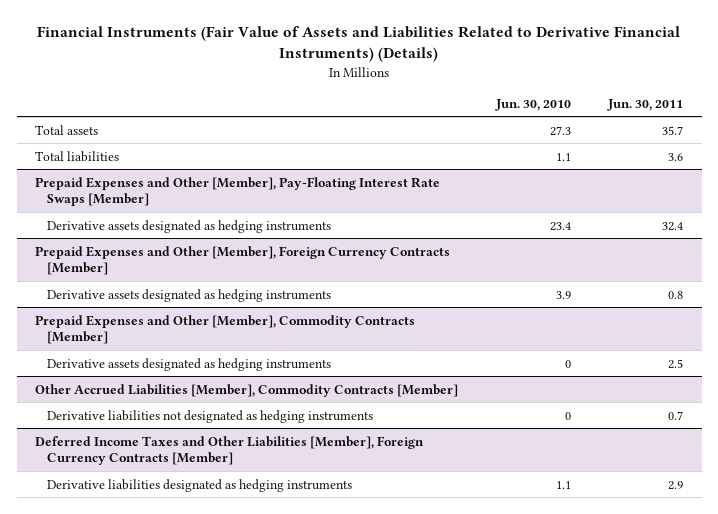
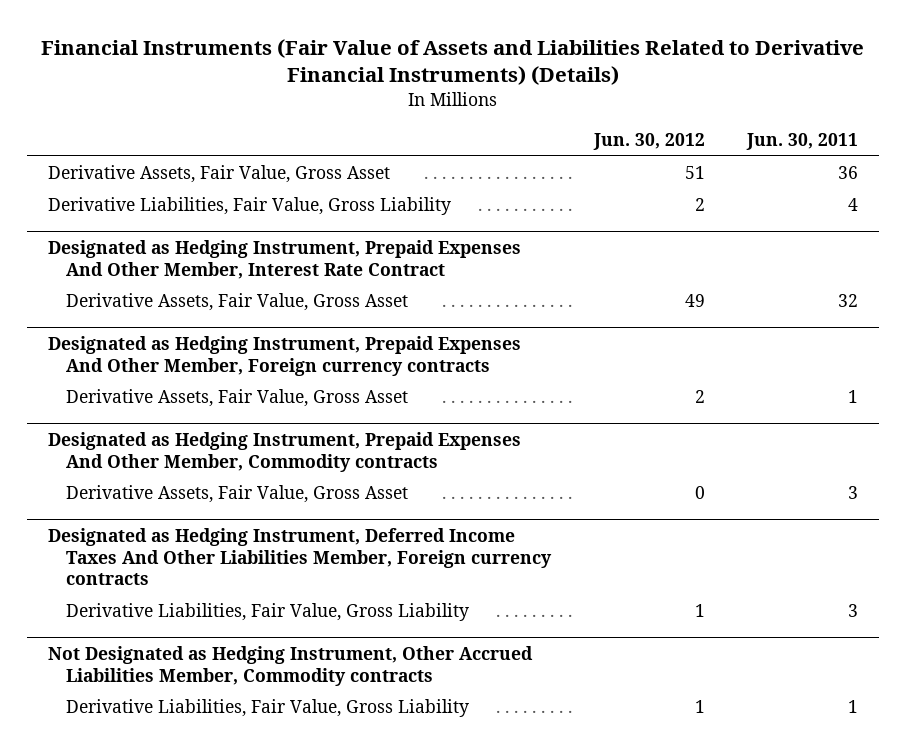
- | Jun. 30, 2010 | Jun. 30, 2011
+ | Jun. 30, 2012 | Jun. 30, 2011
- Total assets | 27.3 | 35.7
- Total liabilities | 1.1 | 3.6
- Prepaid Expenses and Other [Member], Pay-Floating Interest Rate Swaps [Member]
- Derivative assets designated as hedging instruments | 23.4 | 32.4
- Prepaid Expenses and Other [Member], Foreign Currency Contracts [Member]
- Derivative assets designated as hedging instruments | 3.9 | 0.8
- Prepaid Expenses and Other [Member], Commodity Contracts [Member]
- Derivative assets designated as hedging instruments | 0 | 2.5
- Other Accrued Liabilities [Member], Commodity Contracts [Member]
- Derivative liabilities not designated as hedging instruments | 0 | 0.7
- Deferred Income Taxes and Other Liabilities [Member], Foreign Currency Contracts [Member]
- Derivative liabilities designated as hedging instruments | 1.1 | 2.9
+ Derivative Assets, Fair Value, Gross Asset | 51 | 36
+ Derivative Liabilities, Fair Value, Gross Liability | 2 | 4
+ Designated as Hedging Instrument, Prepaid Expenses And Other Member, Interest Rate Contract
+ Derivative Assets, Fair Value, Gross Asset | 49 | 32
+ Designated as Hedging Instrument, Prepaid Expenses And Other Member, Foreign currency contracts
+ Derivative Assets, Fair Value, Gross Asset | 2 | 1
+ Designated as Hedging Instrument, Prepaid Expenses And Other Member, Commodity contracts
+ Derivative Assets, Fair Value, Gross Asset | 0 | 3
+ Designated as Hedging Instrument, Deferred Income Taxes And Other Liabilities Member, Foreign currency contracts
+ Derivative Liabilities, Fair Value, Gross Liability | 1 | 3
+ Not Designated as Hedging Instrument, Other Accrued Liabilities Member, Commodity contracts
+ Derivative Liabilities, Fair Value, Gross Liability | 1 | 1

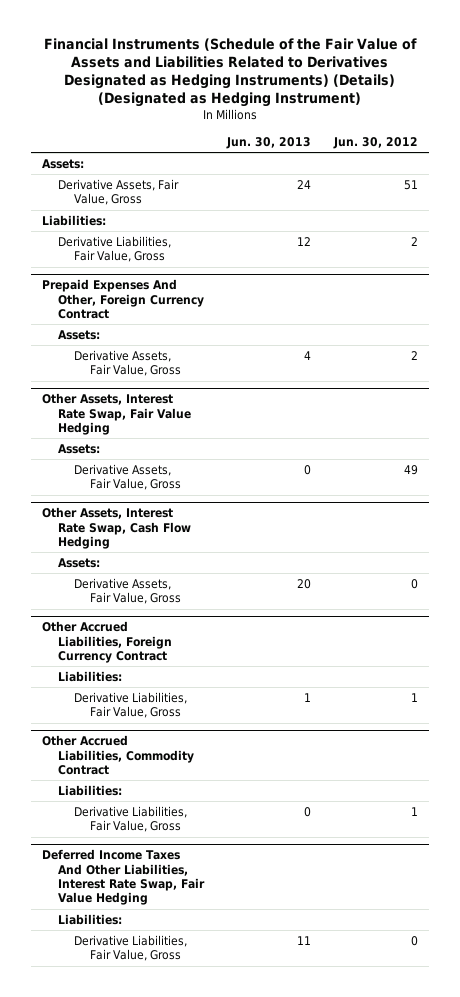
- Financial Instruments (Fair Value of Assets and Liabilities Related to Derivative Financial Instruments) (Details)
+ Financial Instruments (Schedule of the Fair Value of Assets and Liabilities Related to Derivatives Designated as Hedging Instruments) (Details) (Designated as Hedging Instrument)
- | Jun. 30, 2012 | Jun. 30, 2011
+ | Jun. 30, 2013 | Jun. 30, 2012
- Derivative Assets, Fair Value, Gross Asset | 51 | 36
- Derivative Liabilities, Fair Value, Gross Liability | 2 | 4
- Designated as Hedging Instrument, Prepaid Expenses And Other Member, Interest Rate Contract
- Derivative Assets, Fair Value, Gross Asset | 49 | 32
- Designated as Hedging Instrument, Prepaid Expenses And Other Member, Foreign currency contracts
- Derivative Assets, Fair Value, Gross Asset | 2 | 1
- Designated as Hedging Instrument, Prepaid Expenses And Other Member, Commodity contracts
- Derivative Assets, Fair Value, Gross Asset | 0 | 3
- Designated as Hedging Instrument, Deferred Income Taxes And Other Liabilities Member, Foreign currency contracts
- Derivative Liabilities, Fair Value, Gross Liability | 1 | 3
- Not Designated as Hedging Instrument, Other Accrued Liabilities Member, Commodity contracts
- Derivative Liabilities, Fair Value, Gross Liability | 1 | 1
+ Assets:
+ Derivative Assets, Fair Value, Gross | 24 | 51
+ Liabilities:
+ Derivative Liabilities, Fair Value, Gross | 12 | 2
+ Prepaid Expenses And Other, Foreign Currency Contract
+ Assets:
+ Derivative Assets, Fair Value, Gross | 4 | 2
+ Other Assets, Interest Rate Swap, Fair Value Hedging
+ Assets:
+ Derivative Assets, Fair Value, Gross | 0 | 49
+ Other Assets, Interest Rate Swap, Cash Flow Hedging
+ Assets:
+ Derivative Assets, Fair Value, Gross | 20 | 0
+ Other Accrued Liabilities, Foreign Currency Contract
+ Liabilities:
+ Derivative Liabilities, Fair Value, Gross | 1 | 1
+ Other Accrued Liabilities, Commodity Contract
+ Liabilities:
+ Derivative Liabilities, Fair Value, Gross | 0 | 1
+ Deferred Income Taxes And Other Liabilities, Interest Rate Swap, Fair Value Hedging
+ Liabilities:
+ Derivative Liabilities, Fair Value, Gross | 11 | 0

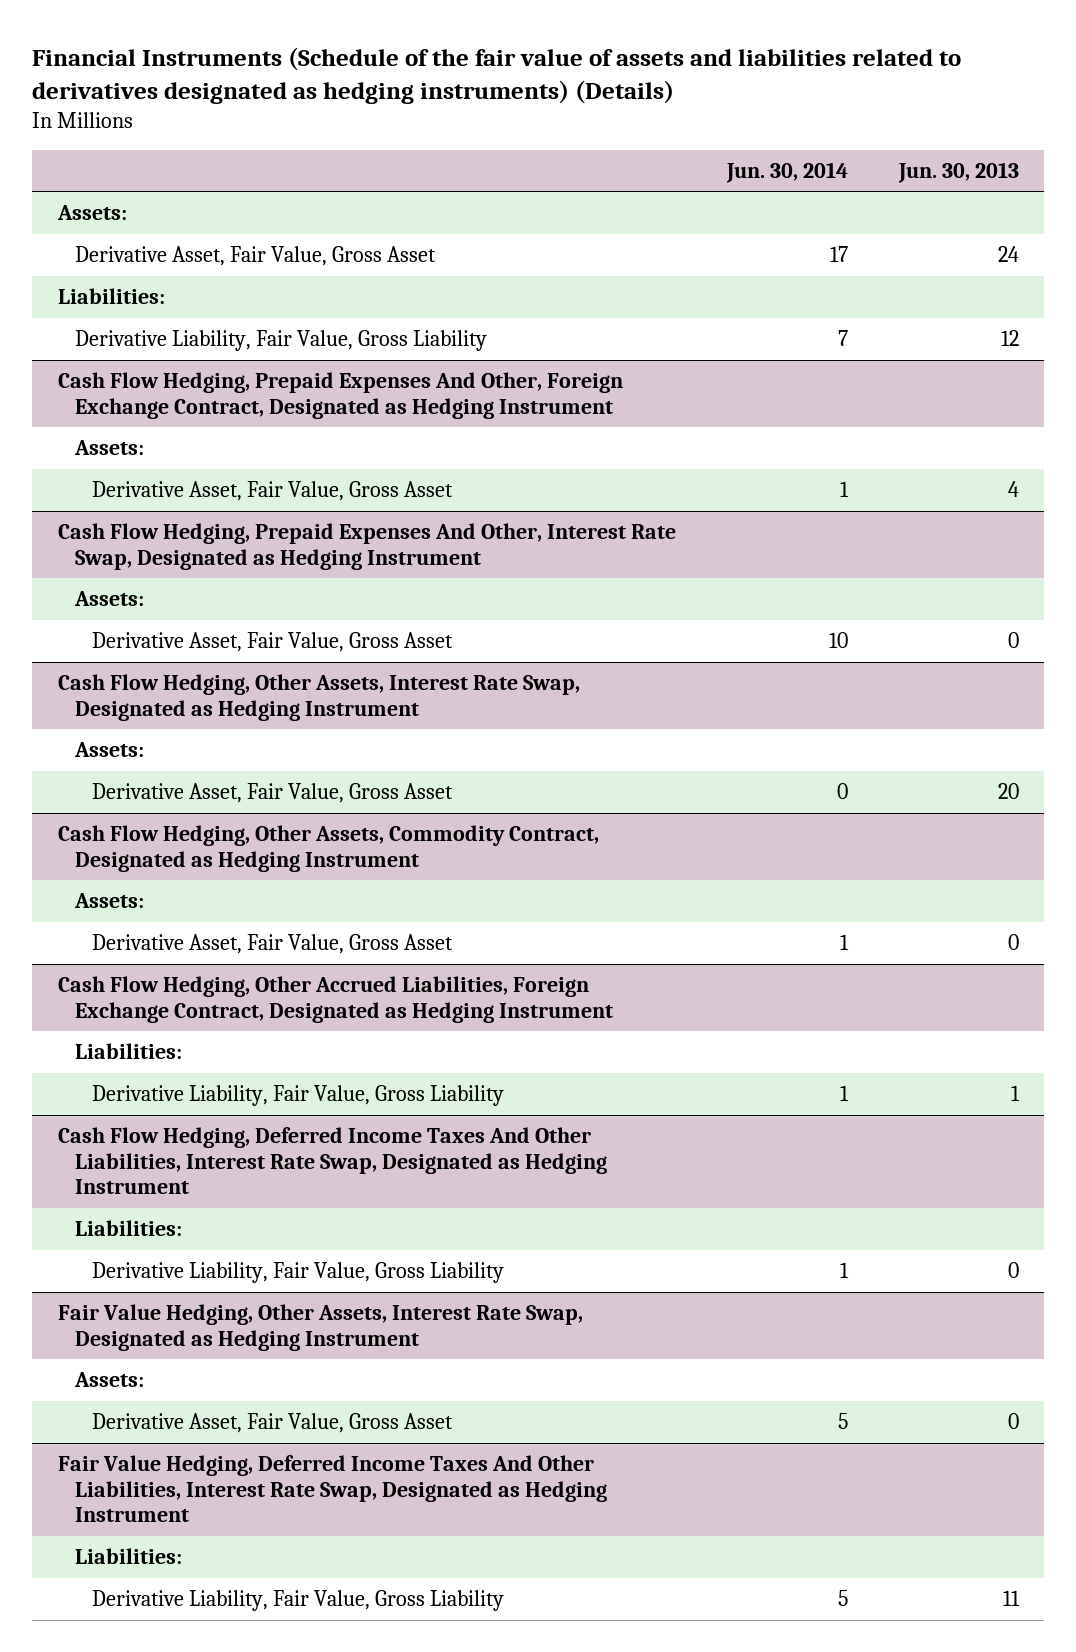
- Financial Instruments (Schedule of the Fair Value of Assets and Liabilities Related to Derivatives Designated as Hedging Instruments) (Details) (Designated as Hedging Instrument)
+ Financial Instruments (Schedule of the fair value of assets and liabilities related to derivatives designated as hedging instruments) (Details)
- | Jun. 30, 2013 | Jun. 30, 2012
+ | Jun. 30, 2014 | Jun. 30, 2013
- Derivative Assets, Fair Value, Gross | 24 | 51
+ Derivative Asset, Fair Value, Gross Asset | 17 | 24
- Derivative Liabilities, Fair Value, Gross | 12 | 2
- Prepaid Expenses And Other, Foreign Currency Contract
+ Derivative Liability, Fair Value, Gross Liability | 7 | 12
+ Cash Flow Hedging, Prepaid Expenses And Other, Foreign Exchange Contract, Designated as Hedging Instrument
- Derivative Assets, Fair Value, Gross | 4 | 2
- Other Assets, Interest Rate Swap, Fair Value Hedging
+ Derivative Asset, Fair Value, Gross Asset | 1 | 4
+ Cash Flow Hedging, Prepaid Expenses And Other, Interest Rate Swap, Designated as Hedging Instrument
- Derivative Assets, Fair Value, Gross | 0 | 49
- Other Assets, Interest Rate Swap, Cash Flow Hedging
+ Derivative Asset, Fair Value, Gross Asset | 10 | 0
+ Cash Flow Hedging, Other Assets, Interest Rate Swap, Designated as Hedging Instrument
- Derivative Assets, Fair Value, Gross | 20 | 0
- Other Accrued Liabilities, Foreign Currency Contract
+ Derivative Asset, Fair Value, Gross Asset | 0 | 20
+ Cash Flow Hedging, Other Assets, Commodity Contract, Designated as Hedging Instrument
+ Assets:
+ Derivative Asset, Fair Value, Gross Asset | 1 | 0
+ Cash Flow Hedging, Other Accrued Liabilities, Foreign Exchange Contract, Designated as Hedging Instrument
- Derivative Liabilities, Fair Value, Gross | 1 | 1
- Other Accrued Liabilities, Commodity Contract
+ Derivative Liability, Fair Value, Gross Liability | 1 | 1
+ Cash Flow Hedging, Deferred Income Taxes And Other Liabilities, Interest Rate Swap, Designated as Hedging Instrument
- Derivative Liabilities, Fair Value, Gross | 0 | 1
- Deferred Income Taxes And Other Liabilities, Interest Rate Swap, Fair Value Hedging
+ Derivative Liability, Fair Value, Gross Liability | 1 | 0
+ Fair Value Hedging, Other Assets, Interest Rate Swap, Designated as Hedging Instrument
+ Assets:
+ Derivative Asset, Fair Value, Gross Asset | 5 | 0
+ Fair Value Hedging, Deferred Income Taxes And Other Liabilities, Interest Rate Swap, Designated as Hedging Instrument
- Derivative Liabilities, Fair Value, Gross | 11 | 0
+ Derivative Liability, Fair Value, Gross Liability | 5 | 11

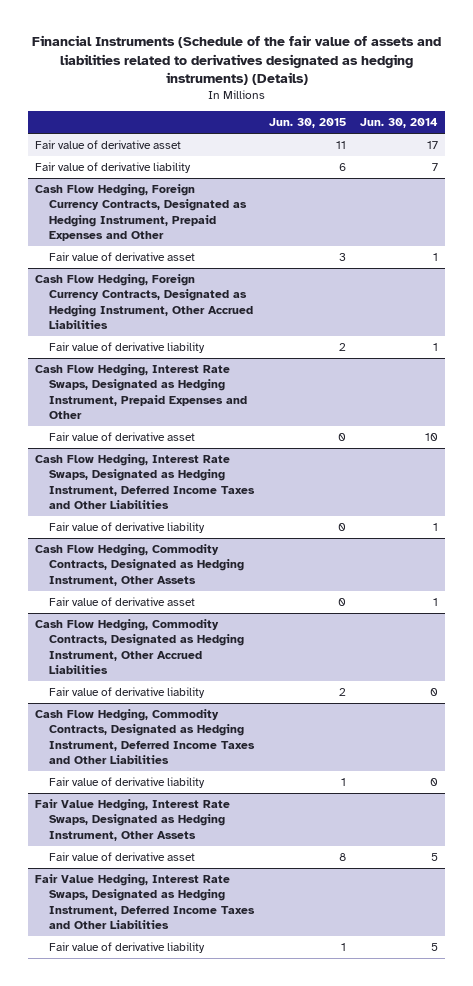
- | Jun. 30, 2014 | Jun. 30, 2013
+ | Jun. 30, 2015 | Jun. 30, 2014
- Assets:
- Derivative Asset, Fair Value, Gross Asset | 17 | 24
- Liabilities:
- Derivative Liability, Fair Value, Gross Liability | 7 | 12
- Cash Flow Hedging, Prepaid Expenses And Other, Foreign Exchange Contract, Designated as Hedging Instrument
- Assets:
- Derivative Asset, Fair Value, Gross Asset | 1 | 4
- Cash Flow Hedging, Prepaid Expenses And Other, Interest Rate Swap, Designated as Hedging Instrument
- Assets:
- Derivative Asset, Fair Value, Gross Asset | 10 | 0
- Cash Flow Hedging, Other Assets, Interest Rate Swap, Designated as Hedging Instrument
- Assets:
- Derivative Asset, Fair Value, Gross Asset | 0 | 20
- Cash Flow Hedging, Other Assets, Commodity Contract, Designated as Hedging Instrument
- Assets:
- Derivative Asset, Fair Value, Gross Asset | 1 | 0
- Cash Flow Hedging, Other Accrued Liabilities, Foreign Exchange Contract, Designated as Hedging Instrument
- Liabilities:
- Derivative Liability, Fair Value, Gross Liability | 1 | 1
- Cash Flow Hedging, Deferred Income Taxes And Other Liabilities, Interest Rate Swap, Designated as Hedging Instrument
- Liabilities:
- Derivative Liability, Fair Value, Gross Liability | 1 | 0
- Fair Value Hedging, Other Assets, Interest Rate Swap, Designated as Hedging Instrument
- Assets:
- Derivative Asset, Fair Value, Gross Asset | 5 | 0
- Fair Value Hedging, Deferred Income Taxes And Other Liabilities, Interest Rate Swap, Designated as Hedging Instrument
- Liabilities:
- Derivative Liability, Fair Value, Gross Liability | 5 | 11
+ Fair value of derivative asset | 11 | 17
+ Fair value of derivative liability | 6 | 7
+ Cash Flow Hedging, Foreign Currency Contracts, Designated as Hedging Instrument, Prepaid Expenses and Other
+ Fair value of derivative asset | 3 | 1
+ Cash Flow Hedging, Foreign Currency Contracts, Designated as Hedging Instrument, Other Accrued Liabilities
+ Fair value of derivative liability | 2 | 1
+ Cash Flow Hedging, Interest Rate Swaps, Designated as Hedging Instrument, Prepaid Expenses and Other
+ Fair value of derivative asset | 0 | 10
+ Cash Flow Hedging, Interest Rate Swaps, Designated as Hedging Instrument, Deferred Income Taxes and Other Liabilities
+ Fair value of derivative liability | 0 | 1
+ Cash Flow Hedging, Commodity Contracts, Designated as Hedging Instrument, Other Assets
+ Fair value of derivative asset | 0 | 1
+ Cash Flow Hedging, Commodity Contracts, Designated as Hedging Instrument, Other Accrued Liabilities
+ Fair value of derivative liability | 2 | 0
+ Cash Flow Hedging, Commodity Contracts, Designated as Hedging Instrument, Deferred Income Taxes and Other Liabilities
+ Fair value of derivative liability | 1 | 0
+ Fair Value Hedging, Interest Rate Swaps, Designated as Hedging Instrument, Other Assets
+ Fair value of derivative asset | 8 | 5
+ Fair Value Hedging, Interest Rate Swaps, Designated as Hedging Instrument, Deferred Income Taxes and Other Liabilities
+ Fair value of derivative liability | 1 | 5

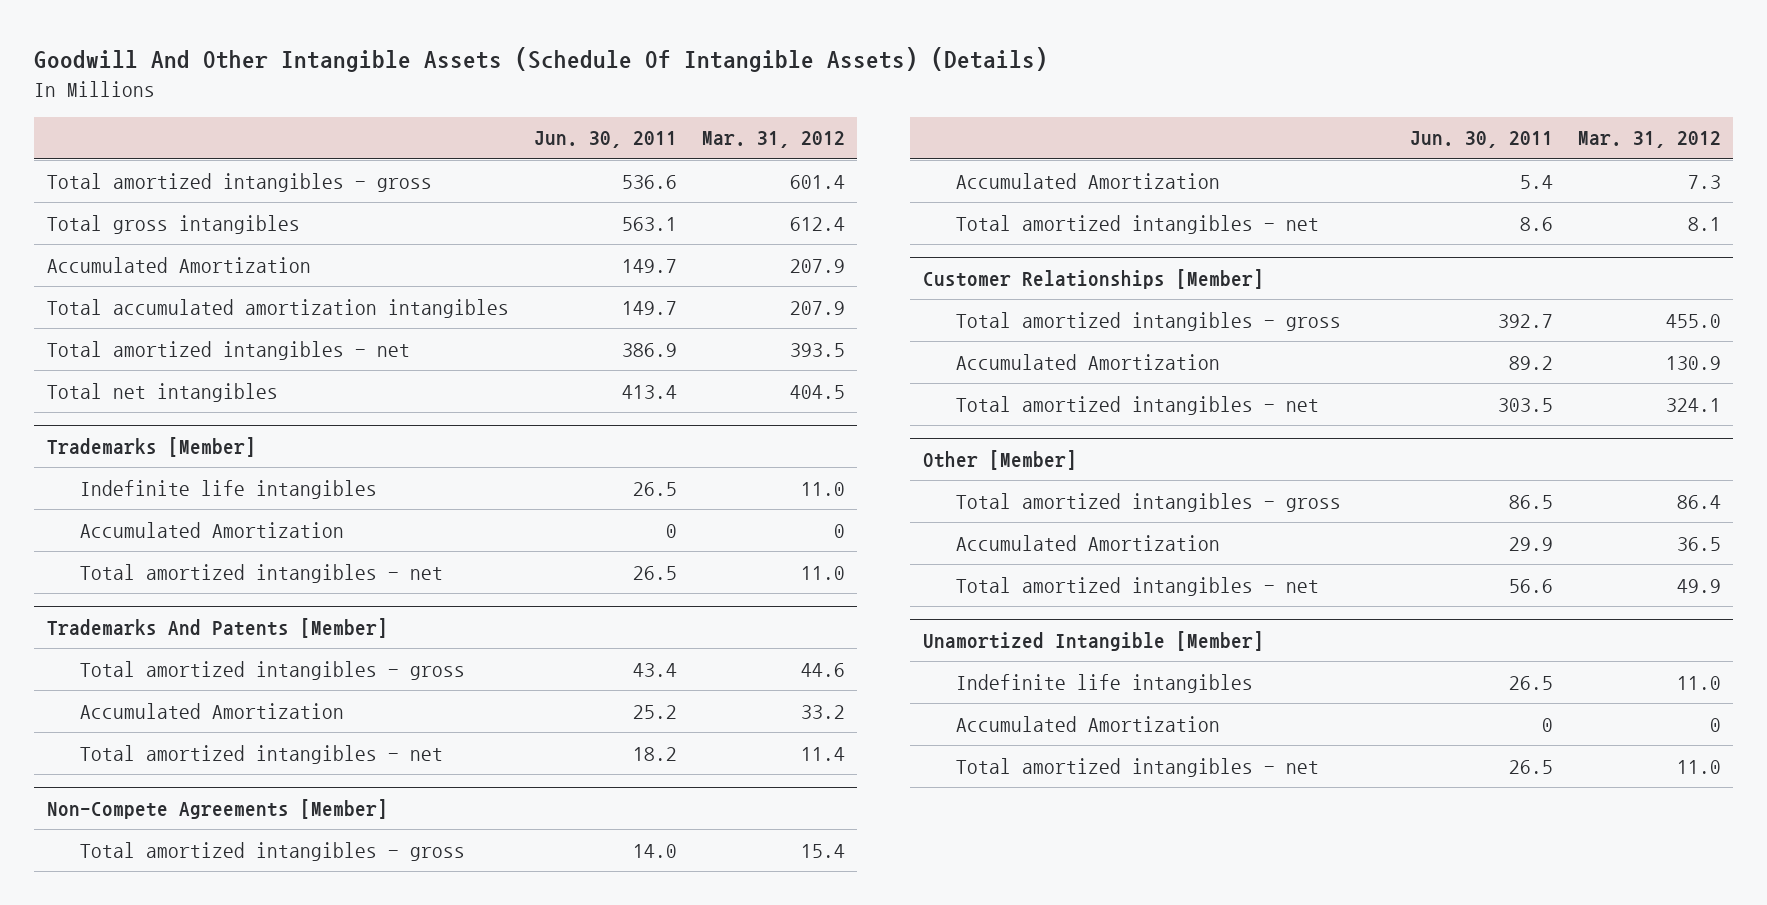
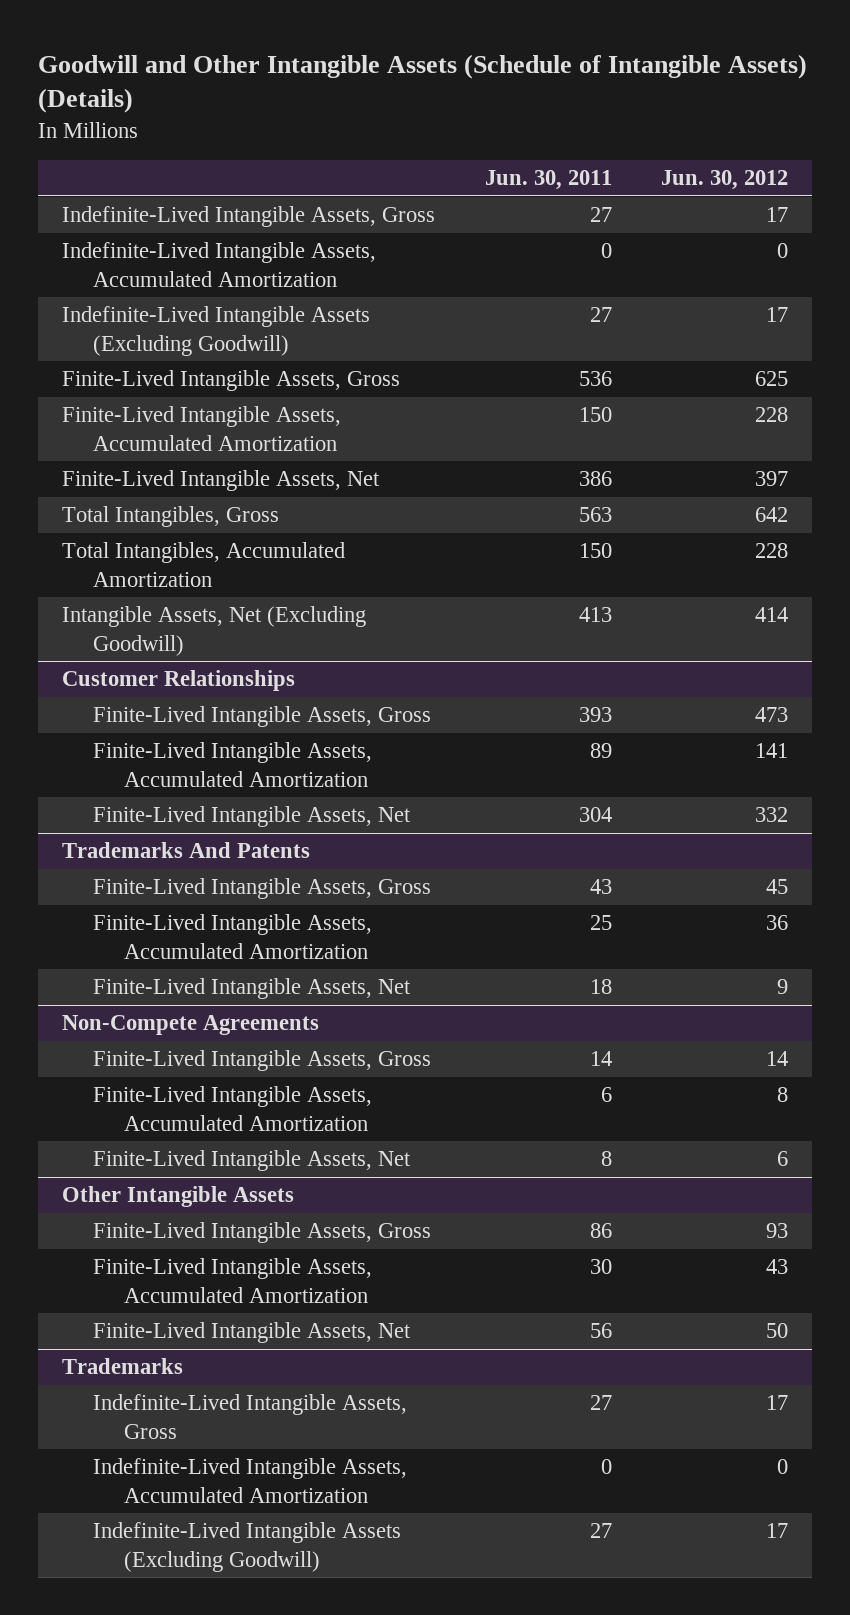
- Goodwill And Other Intangible Assets (Schedule Of Intangible Assets) (Details)
+ Goodwill and Other Intangible Assets (Schedule of Intangible Assets) (Details)
- | Jun. 30, 2011 | Mar. 31, 2012
+ | Jun. 30, 2011 | Jun. 30, 2012
- Total amortized intangibles - gross | 536.6 | 601.4
- Total gross intangibles | 563.1 | 612.4
- Accumulated Amortization | 149.7 | 207.9
- Total accumulated amortization intangibles | 149.7 | 207.9
- Total amortized intangibles - net | 386.9 | 393.5
- Total net intangibles | 413.4 | 404.5
- Trademarks [Member]
- Indefinite life intangibles | 26.5 | 11.0
- Accumulated Amortization | 0 | 0
- Total amortized intangibles - net | 26.5 | 11.0
- Trademarks And Patents [Member]
- Total amortized intangibles - gross | 43.4 | 44.6
- Accumulated Amortization | 25.2 | 33.2
- Total amortized intangibles - net | 18.2 | 11.4
- Non-Compete Agreements [Member]
- Total amortized intangibles - gross | 14.0 | 15.4
- Accumulated Amortization | 5.4 | 7.3
- Total amortized intangibles - net | 8.6 | 8.1
- Customer Relationships [Member]
- Total amortized intangibles - gross | 392.7 | 455.0
- Accumulated Amortization | 89.2 | 130.9
- Total amortized intangibles - net | 303.5 | 324.1
- Other [Member]
- Total amortized intangibles - gross | 86.5 | 86.4
- Accumulated Amortization | 29.9 | 36.5
- Total amortized intangibles - net | 56.6 | 49.9
- Unamortized Intangible [Member]
- Indefinite life intangibles | 26.5 | 11.0
- Accumulated Amortization | 0 | 0
- Total amortized intangibles - net | 26.5 | 11.0
+ Indefinite-Lived Intangible Assets, Gross | 27 | 17
+ Indefinite-Lived Intangible Assets, Accumulated Amortization | 0 | 0
+ Indefinite-Lived Intangible Assets (Excluding Goodwill) | 27 | 17
+ Finite-Lived Intangible Assets, Gross | 536 | 625
+ Finite-Lived Intangible Assets, Accumulated Amortization | 150 | 228
+ Finite-Lived Intangible Assets, Net | 386 | 397
+ Total Intangibles, Gross | 563 | 642
+ Total Intangibles, Accumulated Amortization | 150 | 228
+ Intangible Assets, Net (Excluding Goodwill) | 413 | 414
+ Customer Relationships
+ Finite-Lived Intangible Assets, Gross | 393 | 473
+ Finite-Lived Intangible Assets, Accumulated Amortization | 89 | 141
+ Finite-Lived Intangible Assets, Net | 304 | 332
+ Trademarks And Patents
+ Finite-Lived Intangible Assets, Gross | 43 | 45
+ Finite-Lived Intangible Assets, Accumulated Amortization | 25 | 36
+ Finite-Lived Intangible Assets, Net | 18 | 9
+ Non-Compete Agreements
+ Finite-Lived Intangible Assets, Gross | 14 | 14
+ Finite-Lived Intangible Assets, Accumulated Amortization | 6 | 8
+ Finite-Lived Intangible Assets, Net | 8 | 6
+ Other Intangible Assets
+ Finite-Lived Intangible Assets, Gross | 86 | 93
+ Finite-Lived Intangible Assets, Accumulated Amortization | 30 | 43
+ Finite-Lived Intangible Assets, Net | 56 | 50
+ Trademarks
+ Indefinite-Lived Intangible Assets, Gross | 27 | 17
+ Indefinite-Lived Intangible Assets, Accumulated Amortization | 0 | 0
+ Indefinite-Lived Intangible Assets (Excluding Goodwill) | 27 | 17

